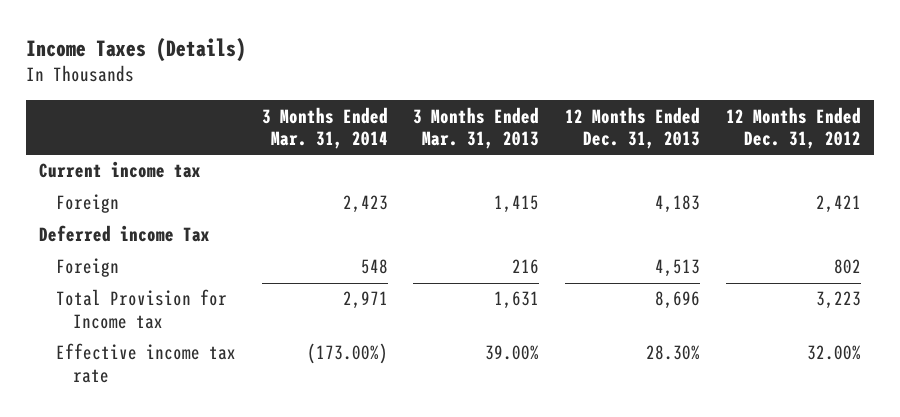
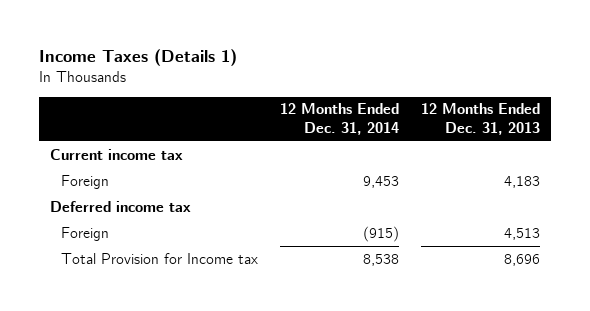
- Income Taxes (Details)
+ Income Taxes (Details 1)
- | 3 Months Ended Mar. 31, 2014 | 3 Months Ended Mar. 31, 2013 | 12 Months Ended Dec. 31, 2013 | 12 Months Ended Dec. 31, 2012
+ | 12 Months Ended Dec. 31, 2014 | 12 Months Ended Dec. 31, 2013
- Deferred income Tax
+ Deferred income tax
- Effective income tax rate | (173.00%) | 39.00% | 28.30% | 32.00%

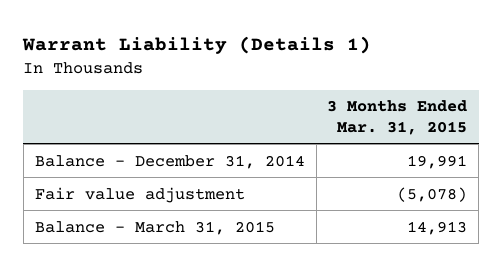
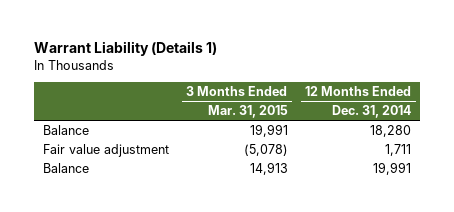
- | 3 Months Ended Mar. 31, 2015
+ | 3 Months Ended Mar. 31, 2015 | 12 Months Ended Dec. 31, 2014
- Balance - December 31, 2014 | 19,991
+ Balance | 19,991 | 18,280
- Balance - March 31, 2015 | 14,913
+ Balance | 14,913 | 19,991

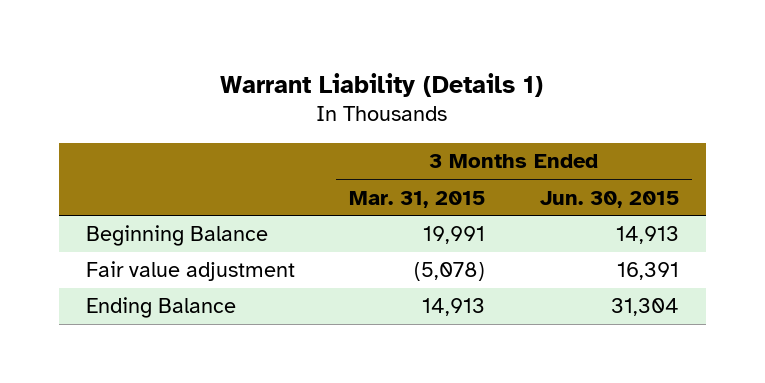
- | 3 Months Ended Mar. 31, 2015 | 12 Months Ended Dec. 31, 2014
+ | 3 Months Ended Mar. 31, 2015 | 3 Months Ended Jun. 30, 2015
- Balance | 19,991 | 18,280
+ Beginning Balance | 19,991 | 14,913
- Balance | 14,913 | 19,991
+ Ending Balance | 14,913 | 31,304

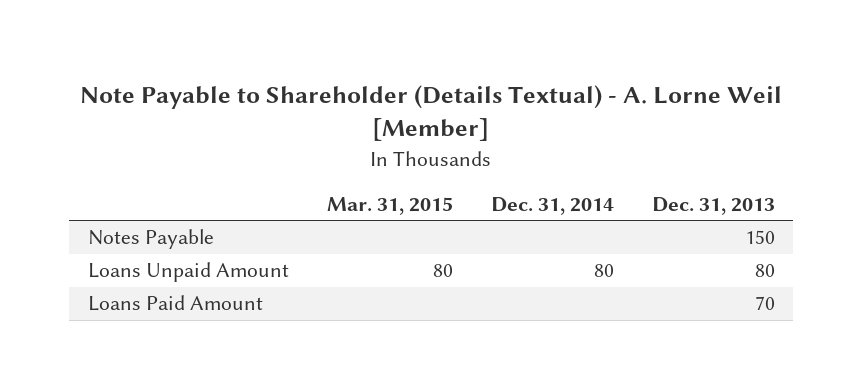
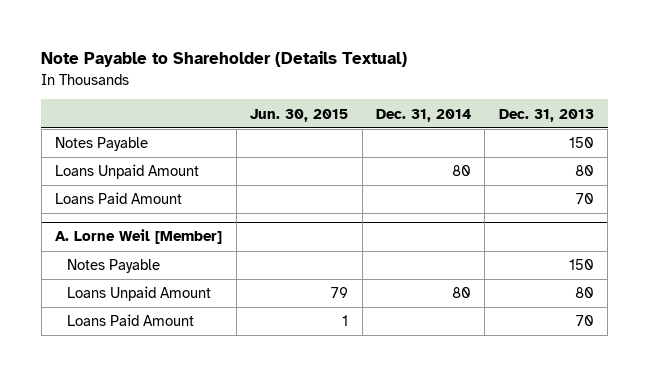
- Note Payable to Shareholder (Details Textual) - A. Lorne Weil [Member]
+ Note Payable to Shareholder (Details Textual)
- | Mar. 31, 2015 | Dec. 31, 2014 | Dec. 31, 2013
+ | Jun. 30, 2015 | Dec. 31, 2014 | Dec. 31, 2013
+ A. Lorne Weil [Member]
+ Notes Payable | | | 150
+ Loans Unpaid Amount | 79 | 80 | 80
+ Loans Paid Amount | 1 | | 70

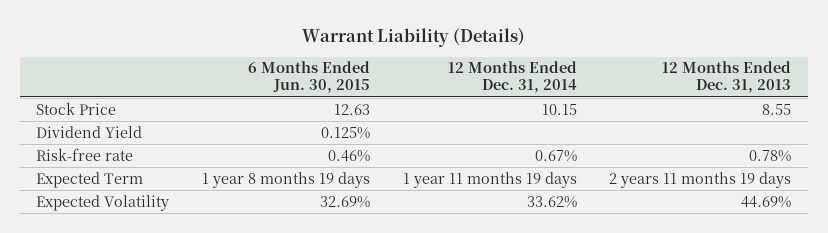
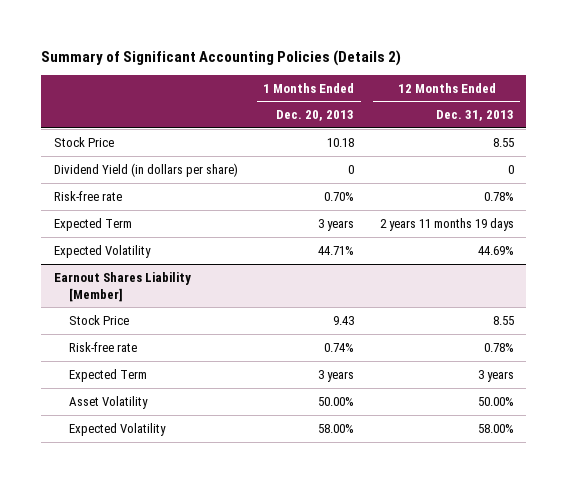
- Warrant Liability (Details)
+ Summary of Significant Accounting Policies (Details 2)
- | 6 Months Ended Jun. 30, 2015 | 12 Months Ended Dec. 31, 2014 | 12 Months Ended Dec. 31, 2013
+ | 1 Months Ended Dec. 20, 2013 | 12 Months Ended Dec. 31, 2013
- Dividend Yield | 0.125% | |
+ Dividend Yield (in dollars per share) | 0 | 0
+ Earnout Shares Liability [Member]
+ Stock Price | 9.43 | 8.55
+ Risk-free rate | 0.74% | 0.78%
+ Expected Term | 3 years | 3 years
+ Asset Volatility | 50.00% | 50.00%
+ Expected Volatility | 58.00% | 58.00%

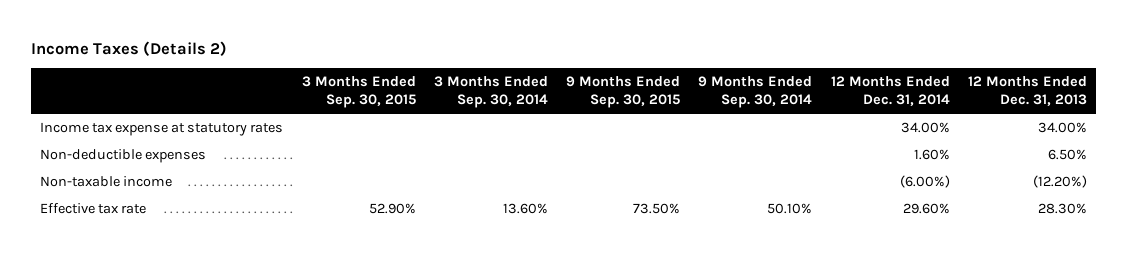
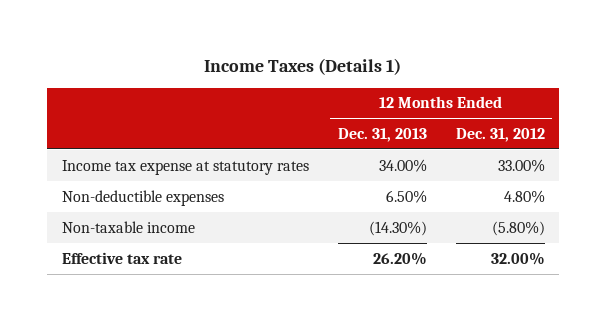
- Income Taxes (Details 2)
+ Income Taxes (Details 1)
- | 3 Months Ended Sep. 30, 2015 | 3 Months Ended Sep. 30, 2014 | 9 Months Ended Sep. 30, 2015 | 9 Months Ended Sep. 30, 2014 | 12 Months Ended Dec. 31, 2014 | 12 Months Ended Dec. 31, 2013
+ | 12 Months Ended Dec. 31, 2013 | 12 Months Ended Dec. 31, 2012
- Non-taxable income | | | | | (6.00%) | (12.20%)
- Effective tax rate | 52.90% | 13.60% | 73.50% | 50.10% | 29.60% | 28.30%
+ Non-taxable income | (14.30%) | (5.80%)
+ Effective tax rate | 26.20% | 32.00%

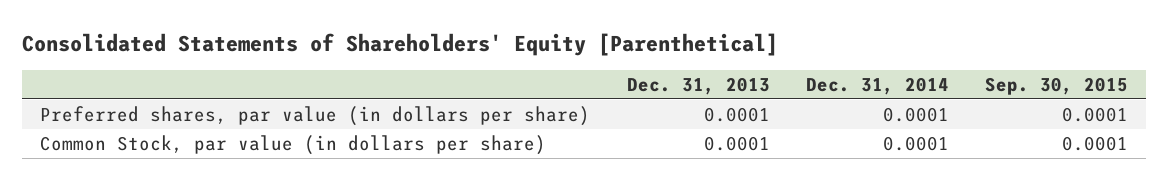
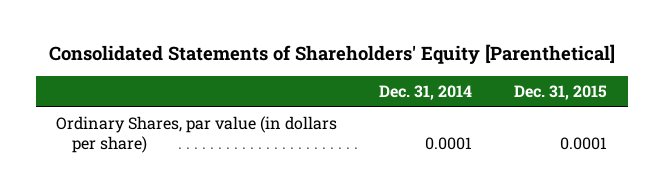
- | Dec. 31, 2013 | Dec. 31, 2014 | Sep. 30, 2015
+ | Dec. 31, 2014 | Dec. 31, 2015
- Preferred shares, par value (in dollars per share) | 0.0001 | 0.0001 | 0.0001
- Common Stock, par value (in dollars per share) | 0.0001 | 0.0001 | 0.0001
+ Ordinary Shares, par value (in dollars per share) | 0.0001 | 0.0001

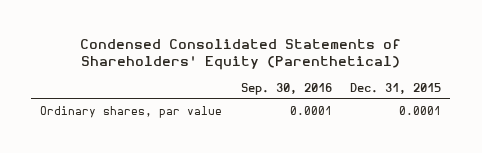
- Consolidated Statements of Shareholders' Equity [Parenthetical]
+ Condensed Consolidated Statements of Shareholders' Equity (Parenthetical)
- | Dec. 31, 2014 | Dec. 31, 2015
+ | Sep. 30, 2016 | Dec. 31, 2015
- Ordinary Shares, par value (in dollars per share) | 0.0001 | 0.0001
+ Ordinary shares, par value | 0.0001 | 0.0001

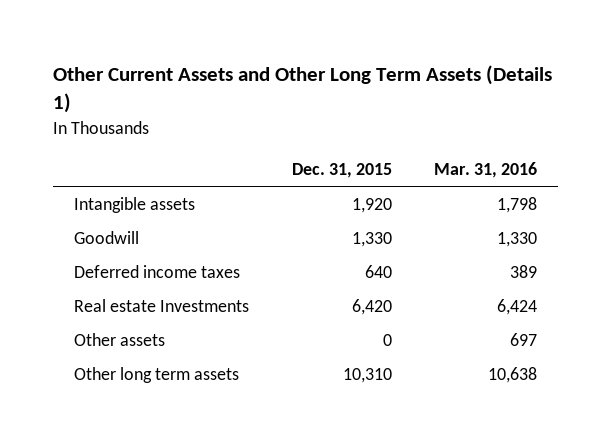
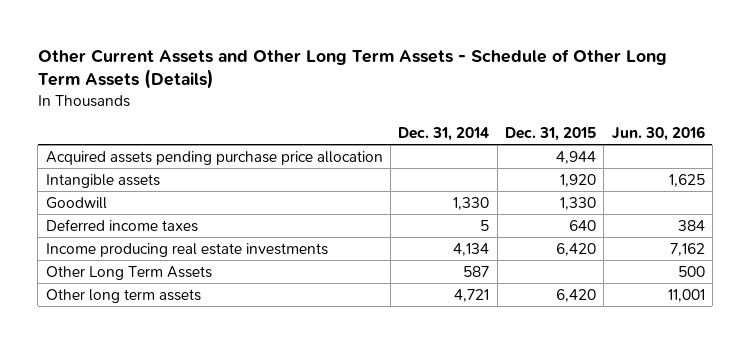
- Other Current Assets and Other Long Term Assets (Details 1)
+ Other Current Assets and Other Long Term Assets - Schedule of Other Long Term Assets (Details)
- | Dec. 31, 2015 | Mar. 31, 2016
+ | Dec. 31, 2014 | Dec. 31, 2015 | Jun. 30, 2016
+ Acquired assets pending purchase price allocation | | 4,944 |
- Real estate Investments | 6,420 | 6,424
- Other assets | 0 | 697
- Other long term assets | 10,310 | 10,638
+ Income producing real estate investments | 4,134 | 6,420 | 7,162
+ Other Long Term Assets | 587 | | 500
+ Other long term assets | 4,721 | 6,420 | 11,001

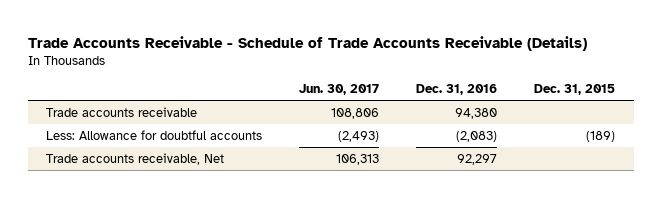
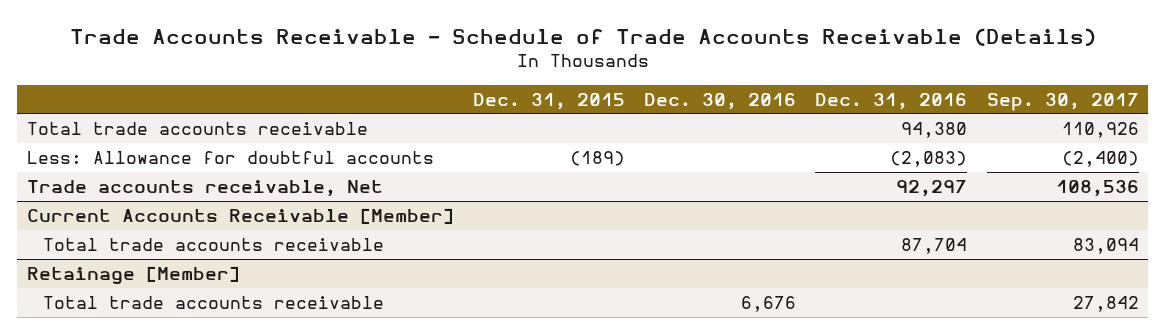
- | Jun. 30, 2017 | Dec. 31, 2016 | Dec. 31, 2015
+ | Dec. 31, 2015 | Dec. 30, 2016 | Dec. 31, 2016 | Sep. 30, 2017
- Trade accounts receivable | 108,806 | 94,380 |
+ Total trade accounts receivable | | | 94,380 | 110,926
+ Current Accounts Receivable [Member]
+ Total trade accounts receivable | | | 87,704 | 83,094
+ Retainage [Member]
+ Total trade accounts receivable | | 6,676 | | 27,842

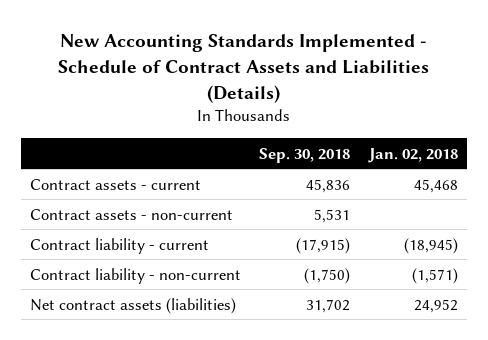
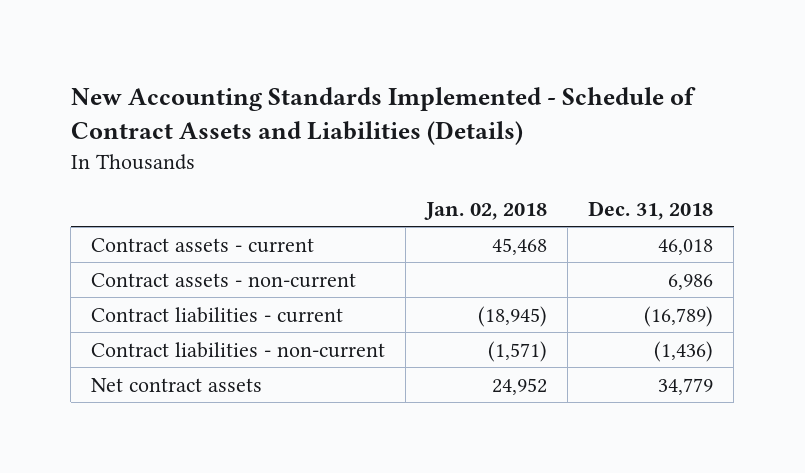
- | Sep. 30, 2018 | Jan. 02, 2018
+ | Jan. 02, 2018 | Dec. 31, 2018
- Contract liability - current | (17,915) | (18,945)
- Contract liability - non-current | (1,750) | (1,571)
- Net contract assets (liabilities) | 31,702 | 24,952
+ Contract liabilities - current | (18,945) | (16,789)
+ Contract liabilities - non-current | (1,571) | (1,436)
+ Net contract assets | 24,952 | 34,779

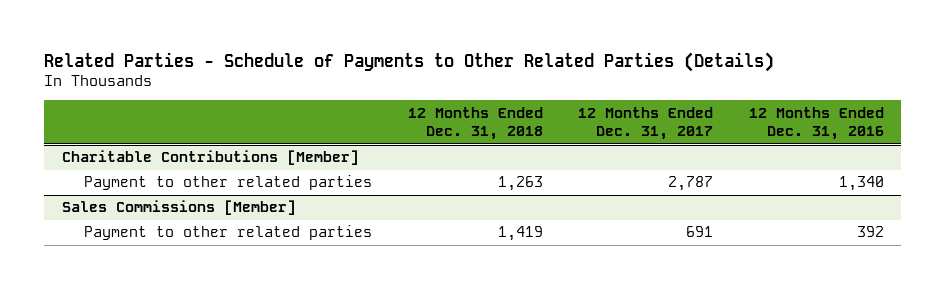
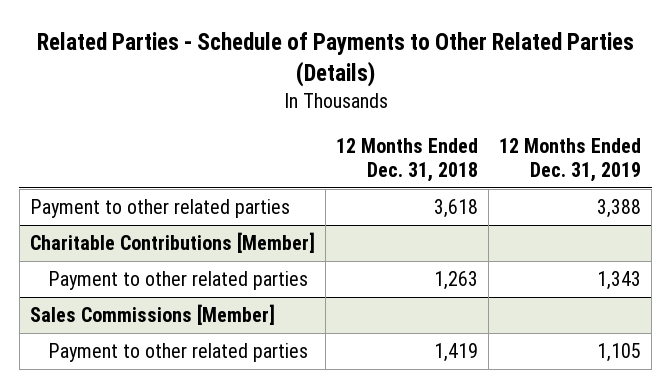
- | 12 Months Ended Dec. 31, 2018 | 12 Months Ended Dec. 31, 2017 | 12 Months Ended Dec. 31, 2016
+ | 12 Months Ended Dec. 31, 2018 | 12 Months Ended Dec. 31, 2019
+ Payment to other related parties | 3,618 | 3,388

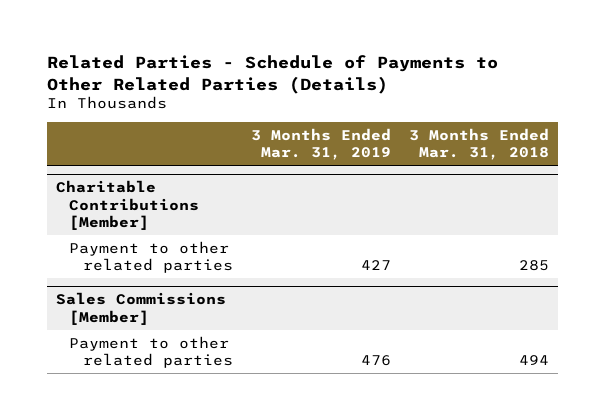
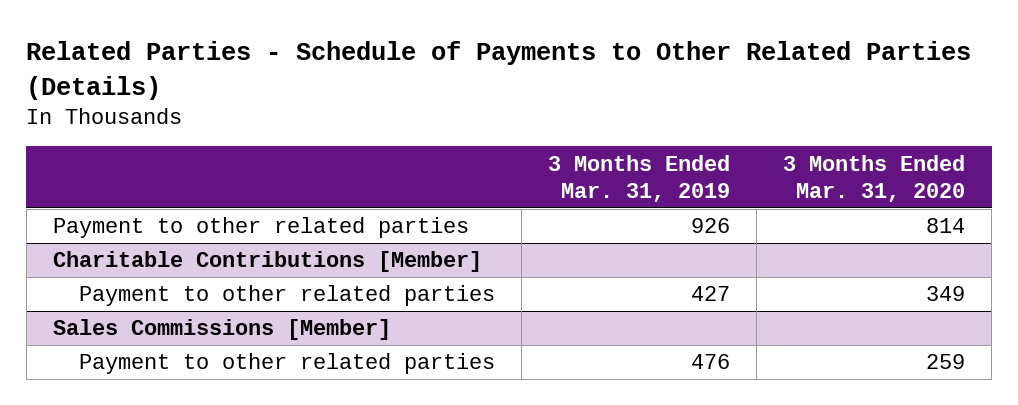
- | 3 Months Ended Mar. 31, 2019 | 3 Months Ended Mar. 31, 2018
+ | 3 Months Ended Mar. 31, 2019 | 3 Months Ended Mar. 31, 2020
+ Payment to other related parties | 926 | 814

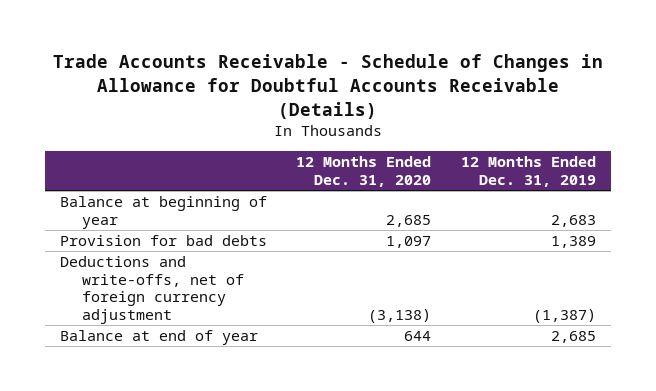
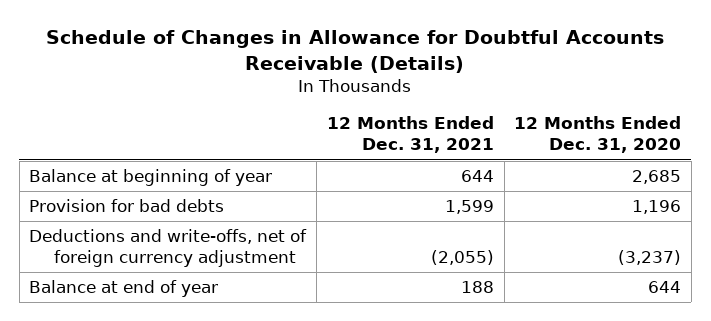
- Trade Accounts Receivable - Schedule of Changes in Allowance for Doubtful Accounts Receivable (Details)
+ Schedule of Changes in Allowance for Doubtful Accounts Receivable (Details)
- | 12 Months Ended Dec. 31, 2020 | 12 Months Ended Dec. 31, 2019
+ | 12 Months Ended Dec. 31, 2021 | 12 Months Ended Dec. 31, 2020
- Provision for bad debts | 1,097 | 1,389
- Deductions and write-offs, net of foreign currency adjustment | (3,138) | (1,387)
+ Provision for bad debts | 1,599 | 1,196
+ Deductions and write-offs, net of foreign currency adjustment | (2,055) | (3,237)

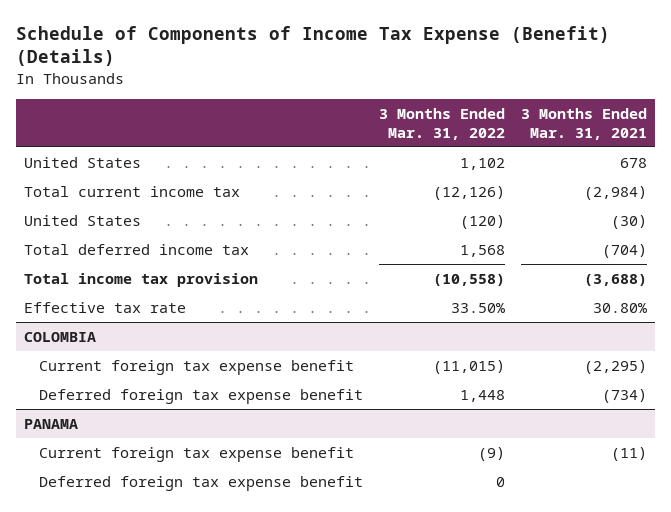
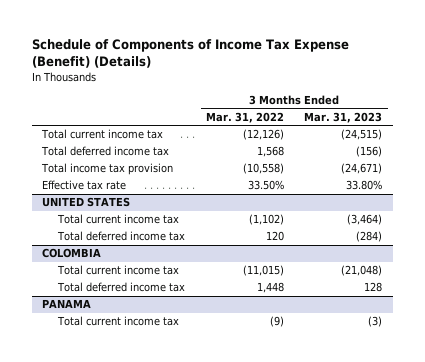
- | 3 Months Ended Mar. 31, 2022 | 3 Months Ended Mar. 31, 2021
+ | 3 Months Ended Mar. 31, 2022 | 3 Months Ended Mar. 31, 2023
- United States | 1,102 | 678
- United States | (120) | (30)
+ UNITED STATES
+ Total current income tax | (1,102) | (3,464)
+ Total deferred income tax | 120 | (284)
@ COLOMBIA
- Current foreign tax expense benefit | (11,015) | (2,295)
- Deferred foreign tax expense benefit | 1,448 | (734)
+ Total current income tax | (11,015) | (21,048)
+ Total deferred income tax | 1,448 | 128
@ PANAMA
- Current foreign tax expense benefit | (9) | (11)
- Deferred foreign tax expense benefit | 0 |
+ Total current income tax | (9) | (3)

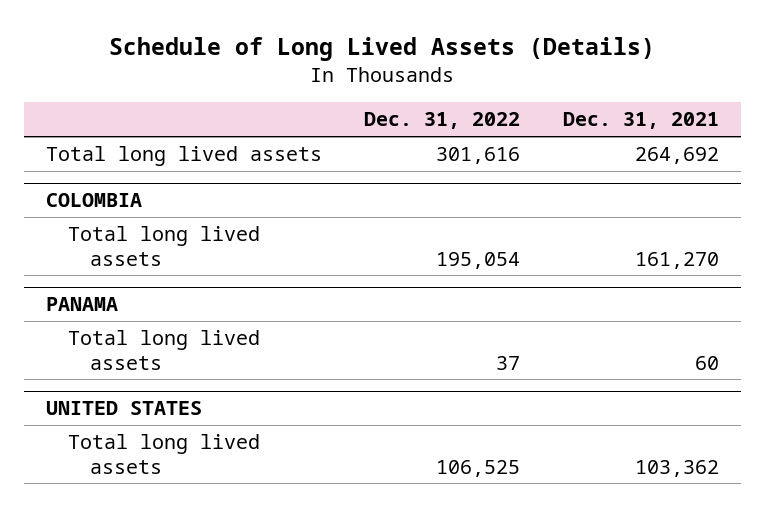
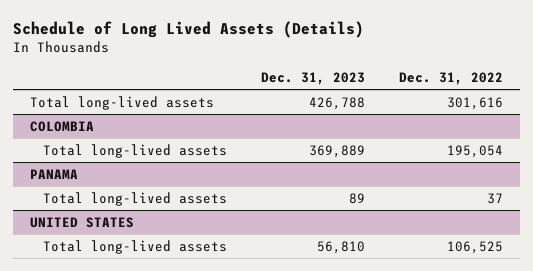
- | Dec. 31, 2022 | Dec. 31, 2021
+ | Dec. 31, 2023 | Dec. 31, 2022
- Total long lived assets | 301,616 | 264,692
+ Total long-lived assets | 426,788 | 301,616
@ COLOMBIA
- Total long lived assets | 195,054 | 161,270
+ Total long-lived assets | 369,889 | 195,054
@ PANAMA
- Total long lived assets | 37 | 60
+ Total long-lived assets | 89 | 37
@ UNITED STATES
- Total long lived assets | 106,525 | 103,362
+ Total long-lived assets | 56,810 | 106,525

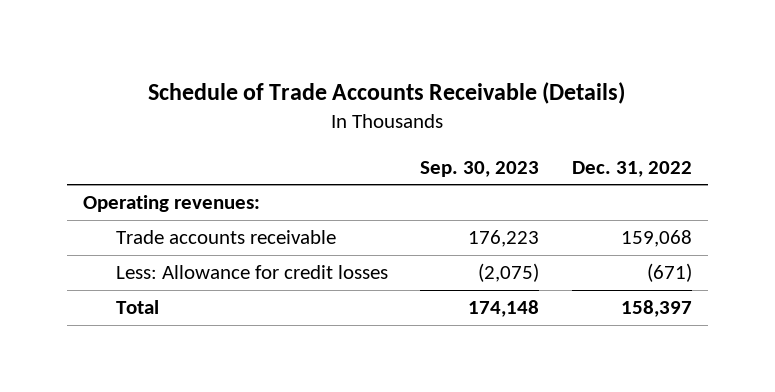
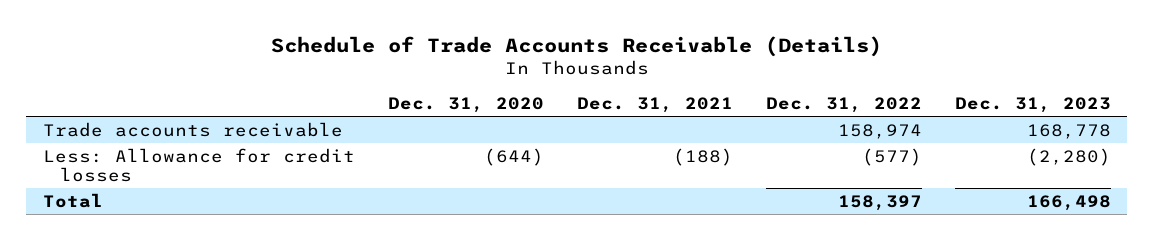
- | Sep. 30, 2023 | Dec. 31, 2022
+ | Dec. 31, 2020 | Dec. 31, 2021 | Dec. 31, 2022 | Dec. 31, 2023
- Operating revenues:
- Trade accounts receivable | 176,223 | 159,068
- Less: Allowance for credit losses | (2,075) | (671)
+ Trade accounts receivable | | | 158,974 | 168,778
+ Less: Allowance for credit losses | (644) | (188) | (577) | (2,280)

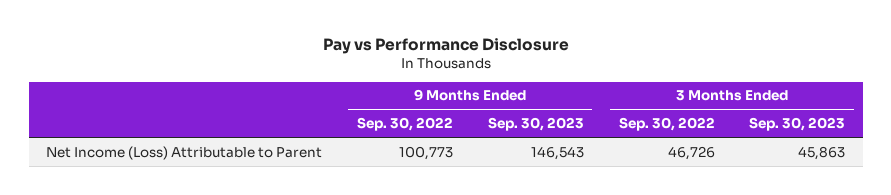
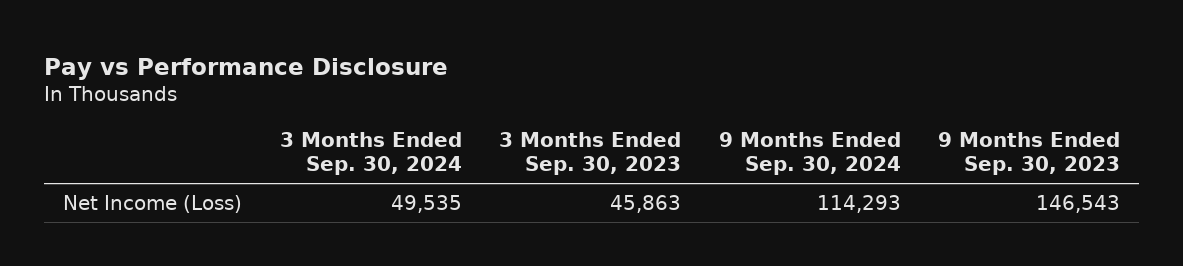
- | 9 Months Ended Sep. 30, 2022 | 9 Months Ended Sep. 30, 2023 | 3 Months Ended Sep. 30, 2022 | 3 Months Ended Sep. 30, 2023
+ | 3 Months Ended Sep. 30, 2024 | 3 Months Ended Sep. 30, 2023 | 9 Months Ended Sep. 30, 2024 | 9 Months Ended Sep. 30, 2023
- Net Income (Loss) Attributable to Parent | 100,773 | 146,543 | 46,726 | 45,863
+ Net Income (Loss) | 49,535 | 45,863 | 114,293 | 146,543

